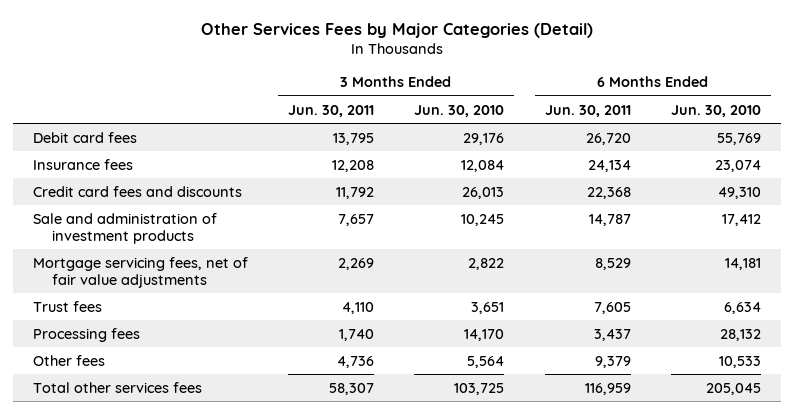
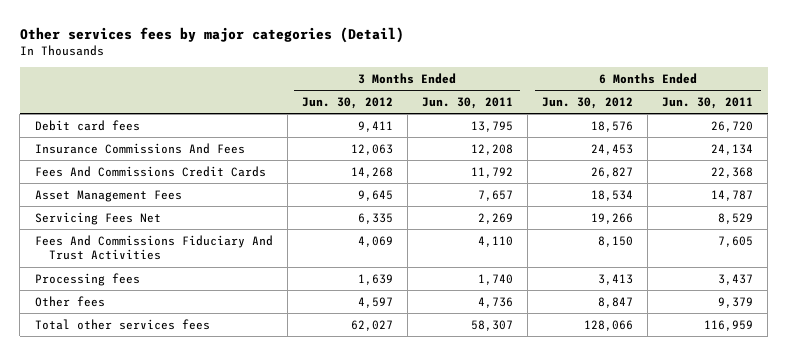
- Other Services Fees by Major Categories (Detail)
+ Other services fees by major categories (Detail)
- | 3 Months Ended Jun. 30, 2011 | 3 Months Ended Jun. 30, 2010 | 6 Months Ended Jun. 30, 2011 | 6 Months Ended Jun. 30, 2010
+ | 3 Months Ended Jun. 30, 2012 | 3 Months Ended Jun. 30, 2011 | 6 Months Ended Jun. 30, 2012 | 6 Months Ended Jun. 30, 2011
- Insurance fees | 12,208 | 12,084 | 24,134 | 23,074
- Credit card fees and discounts | 11,792 | 26,013 | 22,368 | 49,310
- Sale and administration of investment products | 7,657 | 10,245 | 14,787 | 17,412
- Mortgage servicing fees, net of fair value adjustments | 2,269 | 2,822 | 8,529 | 14,181
- Trust fees | 4,110 | 3,651 | 7,605 | 6,634
+ Insurance Commissions And Fees | 12,063 | 12,208 | 24,453 | 24,134
+ Fees And Commissions Credit Cards | 14,268 | 11,792 | 26,827 | 22,368
+ Asset Management Fees | 9,645 | 7,657 | 18,534 | 14,787
+ Servicing Fees Net | 6,335 | 2,269 | 19,266 | 8,529
+ Fees And Commissions Fiduciary And Trust Activities | 4,069 | 4,110 | 8,150 | 7,605

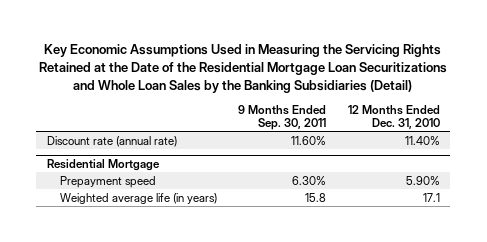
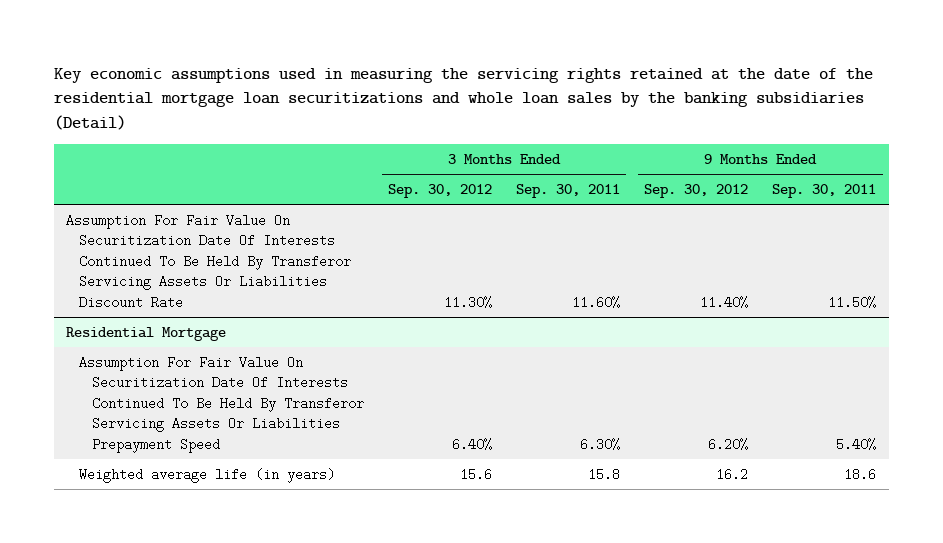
- Key Economic Assumptions Used in Measuring the Servicing Rights Retained at the Date of the Residential Mortgage Loan Securitizations and Whole Loan Sales by the Banking Subsidiaries (Detail)
+ Key economic assumptions used in measuring the servicing rights retained at the date of the residential mortgage loan securitizations and whole loan sales by the banking subsidiaries (Detail)
- | 9 Months Ended Sep. 30, 2011 | 12 Months Ended Dec. 31, 2010
+ | 3 Months Ended Sep. 30, 2012 | 3 Months Ended Sep. 30, 2011 | 9 Months Ended Sep. 30, 2012 | 9 Months Ended Sep. 30, 2011
- Discount rate (annual rate) | 11.60% | 11.40%
+ Assumption For Fair Value On Securitization Date Of Interests Continued To Be Held By Transferor Servicing Assets Or Liabilities Discount Rate | 11.30% | 11.60% | 11.40% | 11.50%
@ Residential Mortgage
- Prepayment speed | 6.30% | 5.90%
- Weighted average life (in years) | 15.8 | 17.1
+ Assumption For Fair Value On Securitization Date Of Interests Continued To Be Held By Transferor Servicing Assets Or Liabilities Prepayment Speed | 6.40% | 6.30% | 6.20% | 5.40%
+ Weighted average life (in years) | 15.6 | 15.8 | 16.2 | 18.6

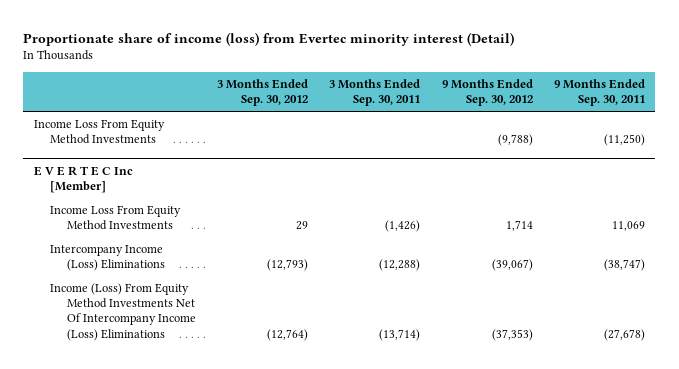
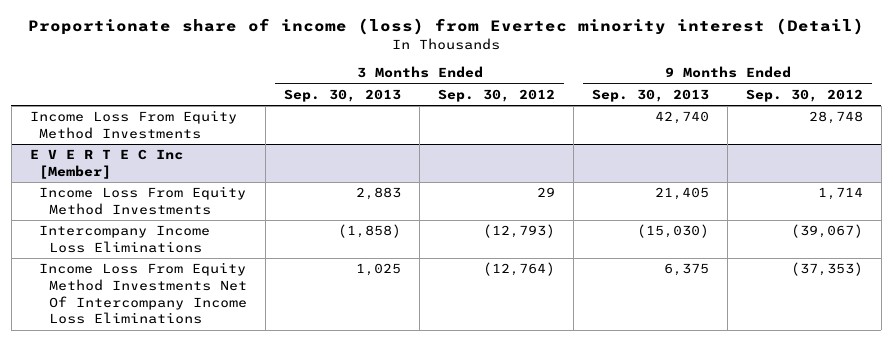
- | 3 Months Ended Sep. 30, 2012 | 3 Months Ended Sep. 30, 2011 | 9 Months Ended Sep. 30, 2012 | 9 Months Ended Sep. 30, 2011
+ | 3 Months Ended Sep. 30, 2013 | 3 Months Ended Sep. 30, 2012 | 9 Months Ended Sep. 30, 2013 | 9 Months Ended Sep. 30, 2012
- Income Loss From Equity Method Investments | | | (9,788) | (11,250)
+ Income Loss From Equity Method Investments | | | 42,740 | 28,748
@ E V E R T E C Inc [Member]
- Intercompany Income (Loss) Eliminations | (12,793) | (12,288) | (39,067) | (38,747)
- Income (Loss) From Equity Method Investments Net Of Intercompany Income (Loss) Eliminations | (12,764) | (13,714) | (37,353) | (27,678)
+ Intercompany Income Loss Eliminations | (1,858) | (12,793) | (15,030) | (39,067)
+ Income Loss From Equity Method Investments Net Of Intercompany Income Loss Eliminations | 1,025 | (12,764) | 6,375 | (37,353)

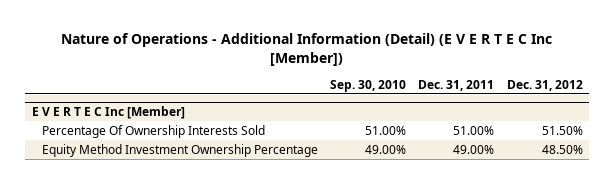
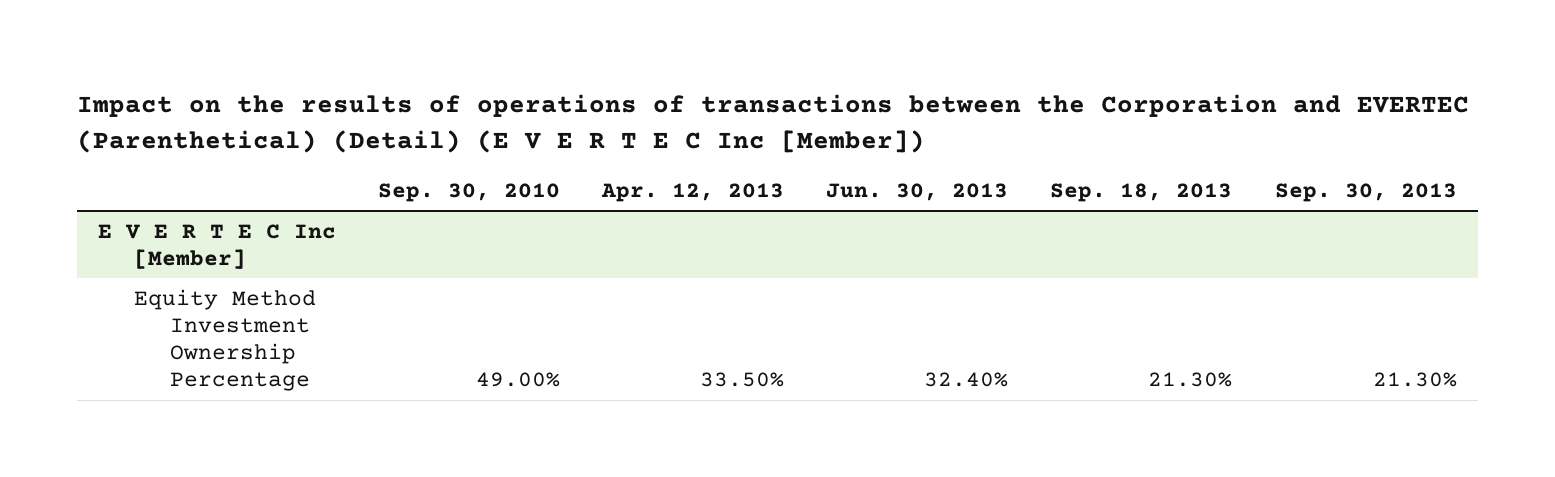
- Nature of Operations - Additional Information (Detail) (E V E R T E C Inc [Member])
+ Impact on the results of operations of transactions between the Corporation and EVERTEC (Parenthetical) (Detail) (E V E R T E C Inc [Member])
- | Sep. 30, 2010 | Dec. 31, 2011 | Dec. 31, 2012
+ | Sep. 30, 2010 | Apr. 12, 2013 | Jun. 30, 2013 | Sep. 18, 2013 | Sep. 30, 2013
@ E V E R T E C Inc [Member]
- Percentage Of Ownership Interests Sold | 51.00% | 51.00% | 51.50%

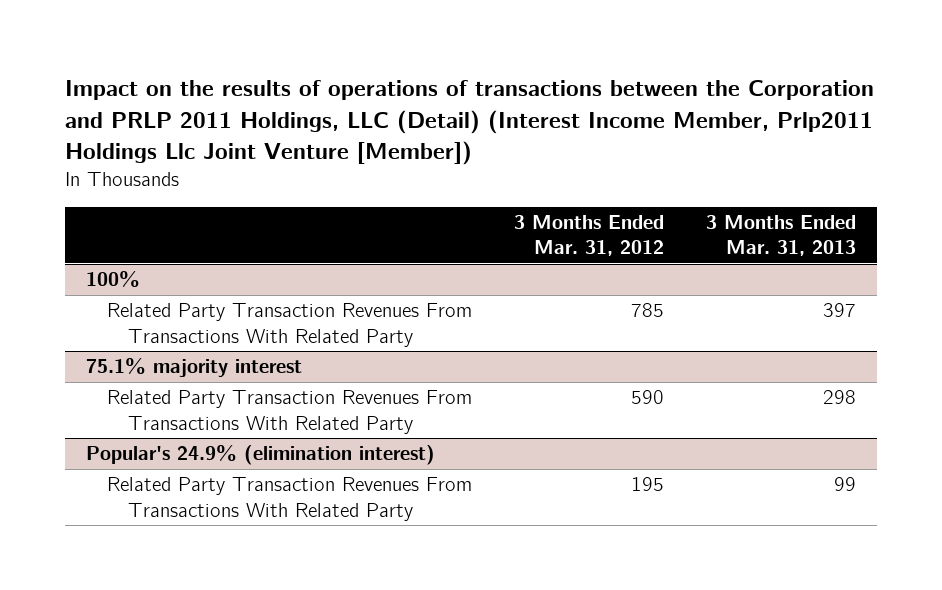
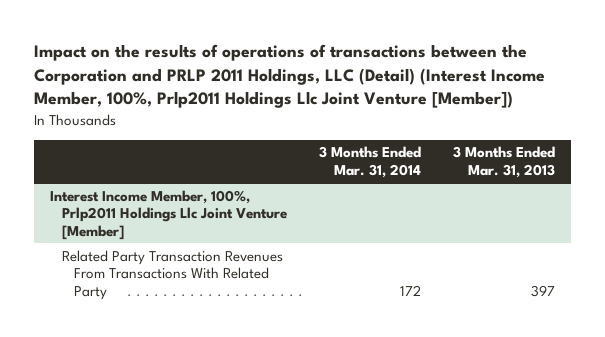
- Impact on the results of operations of transactions between the Corporation and PRLP 2011 Holdings, LLC (Detail) (Interest Income Member, Prlp2011 Holdings Llc Joint Venture [Member])
+ Impact on the results of operations of transactions between the Corporation and PRLP 2011 Holdings, LLC (Detail) (Interest Income Member, 100%, Prlp2011 Holdings Llc Joint Venture [Member])
- | 3 Months Ended Mar. 31, 2012 | 3 Months Ended Mar. 31, 2013
+ | 3 Months Ended Mar. 31, 2014 | 3 Months Ended Mar. 31, 2013
- 100%
+ Interest Income Member, 100%, Prlp2011 Holdings Llc Joint Venture [Member]
- 75.1% majority interest
- Related Party Transaction Revenues From Transactions With Related Party | 590 | 298
- Popular's 24.9% (elimination interest)
- Related Party Transaction Revenues From Transactions With Related Party | 195 | 99

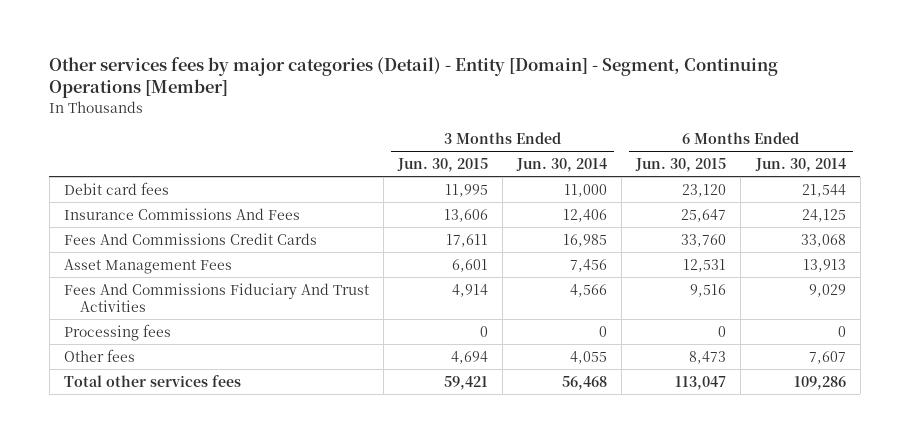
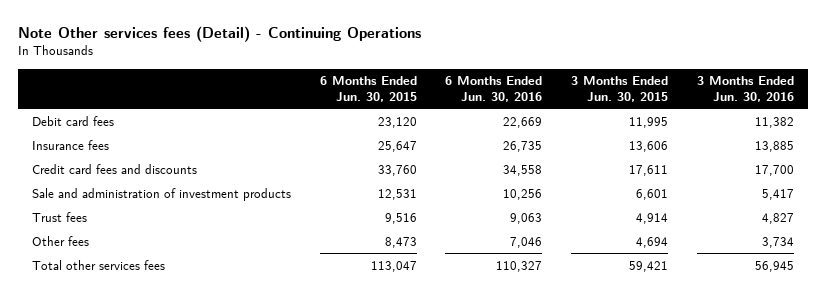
- Other services fees by major categories (Detail) - Entity [Domain] - Segment, Continuing Operations [Member]
+ Note Other services fees (Detail) - Continuing Operations
- | 3 Months Ended Jun. 30, 2015 | 3 Months Ended Jun. 30, 2014 | 6 Months Ended Jun. 30, 2015 | 6 Months Ended Jun. 30, 2014
+ | 6 Months Ended Jun. 30, 2015 | 6 Months Ended Jun. 30, 2016 | 3 Months Ended Jun. 30, 2015 | 3 Months Ended Jun. 30, 2016
- Insurance Commissions And Fees | 13,606 | 12,406 | 25,647 | 24,125
- Fees And Commissions Credit Cards | 17,611 | 16,985 | 33,760 | 33,068
- Asset Management Fees | 6,601 | 7,456 | 12,531 | 13,913
- Fees And Commissions Fiduciary And Trust Activities | 4,914 | 4,566 | 9,516 | 9,029
- Processing fees | 0 | 0 | 0 | 0
+ Insurance fees | 25,647 | 26,735 | 13,606 | 13,885
+ Credit card fees and discounts | 33,760 | 34,558 | 17,611 | 17,700
+ Sale and administration of investment products | 12,531 | 10,256 | 6,601 | 5,417
+ Trust fees | 9,516 | 9,063 | 4,914 | 4,827

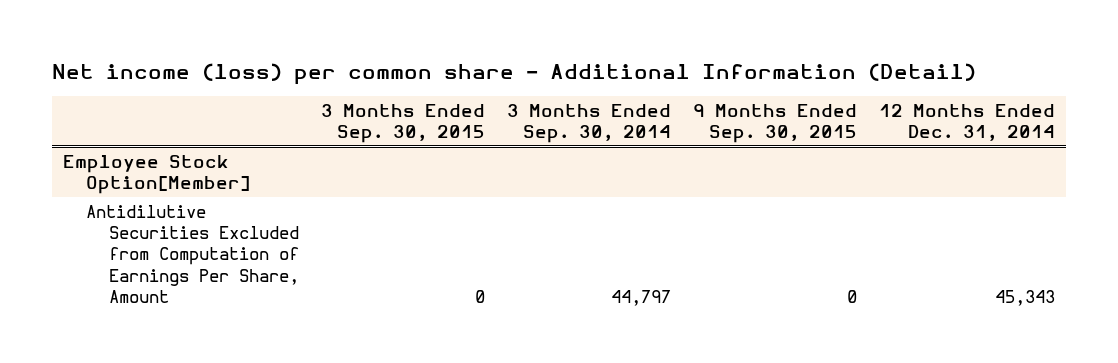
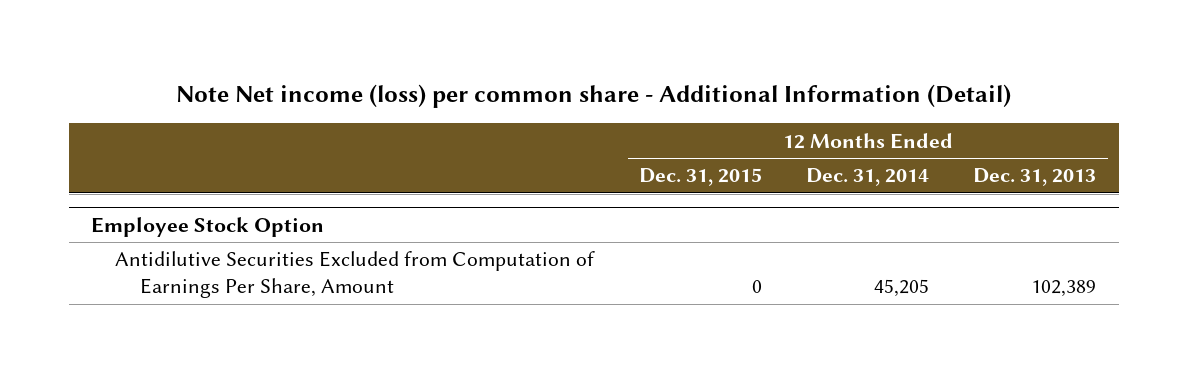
- Net income (loss) per common share - Additional Information (Detail)
+ Note Net income (loss) per common share - Additional Information (Detail)
- | 3 Months Ended Sep. 30, 2015 | 3 Months Ended Sep. 30, 2014 | 9 Months Ended Sep. 30, 2015 | 12 Months Ended Dec. 31, 2014
+ | 12 Months Ended Dec. 31, 2015 | 12 Months Ended Dec. 31, 2014 | 12 Months Ended Dec. 31, 2013
- Employee Stock Option[Member]
- Antidilutive Securities Excluded from Computation of Earnings Per Share, Amount | 0 | 44,797 | 0 | 45,343
+ Employee Stock Option
+ Antidilutive Securities Excluded from Computation of Earnings Per Share, Amount | 0 | 45,205 | 102,389

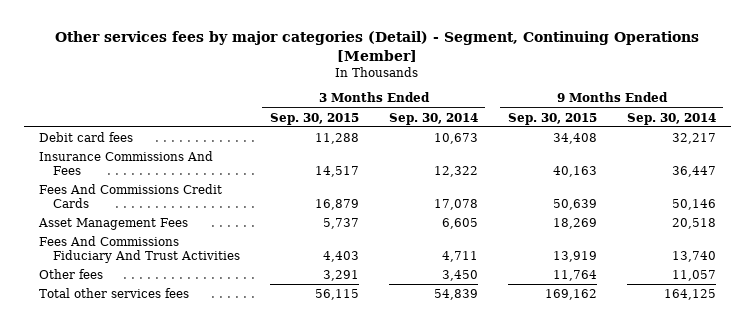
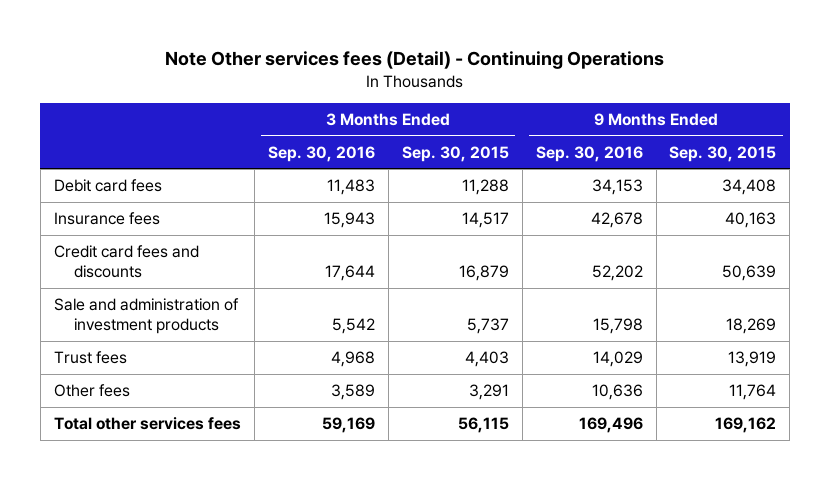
- Other services fees by major categories (Detail) - Segment, Continuing Operations [Member]
+ Note Other services fees (Detail) - Continuing Operations
- | 3 Months Ended Sep. 30, 2015 | 3 Months Ended Sep. 30, 2014 | 9 Months Ended Sep. 30, 2015 | 9 Months Ended Sep. 30, 2014
+ | 3 Months Ended Sep. 30, 2016 | 3 Months Ended Sep. 30, 2015 | 9 Months Ended Sep. 30, 2016 | 9 Months Ended Sep. 30, 2015
- Insurance Commissions And Fees | 14,517 | 12,322 | 40,163 | 36,447
- Fees And Commissions Credit Cards | 16,879 | 17,078 | 50,639 | 50,146
- Asset Management Fees | 5,737 | 6,605 | 18,269 | 20,518
- Fees And Commissions Fiduciary And Trust Activities | 4,403 | 4,711 | 13,919 | 13,740
+ Insurance fees | 15,943 | 14,517 | 42,678 | 40,163
+ Credit card fees and discounts | 17,644 | 16,879 | 52,202 | 50,639
+ Sale and administration of investment products | 5,542 | 5,737 | 15,798 | 18,269
+ Trust fees | 4,968 | 4,403 | 14,029 | 13,919

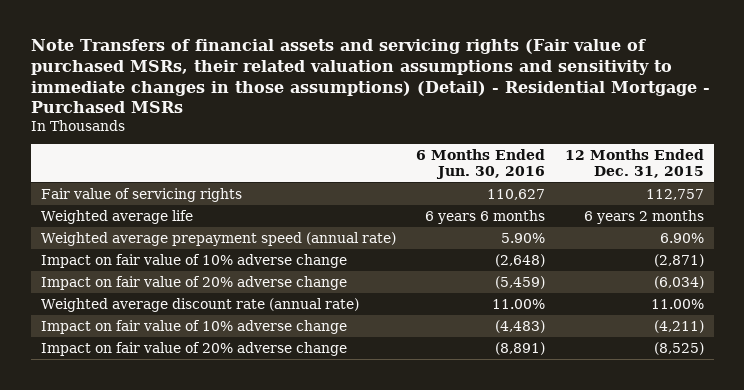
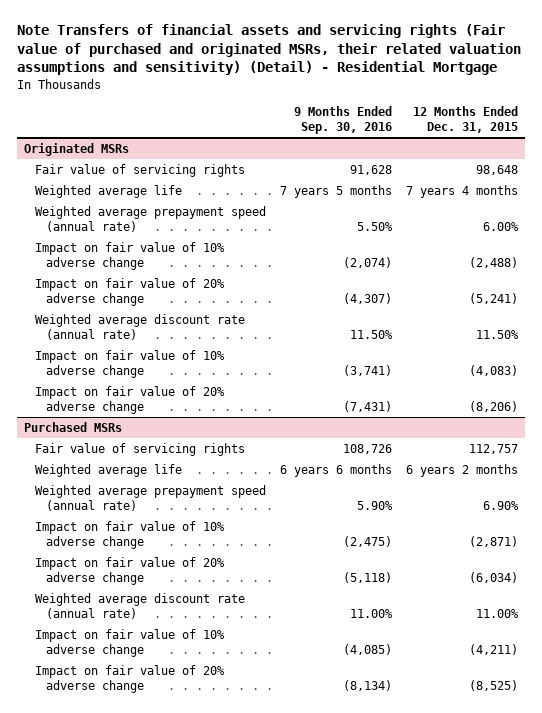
- Note Transfers of financial assets and servicing rights (Fair value of purchased MSRs, their related valuation assumptions and sensitivity to immediate changes in those assumptions) (Detail) - Residential Mortgage - Purchased MSRs
+ Note Transfers of financial assets and servicing rights (Fair value of purchased and originated MSRs, their related valuation assumptions and sensitivity) (Detail) - Residential Mortgage
- | 6 Months Ended Jun. 30, 2016 | 12 Months Ended Dec. 31, 2015
+ | 9 Months Ended Sep. 30, 2016 | 12 Months Ended Dec. 31, 2015
+ Originated MSRs
+ Fair value of servicing rights | 91,628 | 98,648
+ Weighted average life | 7 years 5 months | 7 years 4 months
+ Weighted average prepayment speed (annual rate) | 5.50% | 6.00%
+ Impact on fair value of 10% adverse change | (2,074) | (2,488)
+ Impact on fair value of 20% adverse change | (4,307) | (5,241)
+ Weighted average discount rate (annual rate) | 11.50% | 11.50%
+ Impact on fair value of 10% adverse change | (3,741) | (4,083)
+ Impact on fair value of 20% adverse change | (7,431) | (8,206)
+ Purchased MSRs

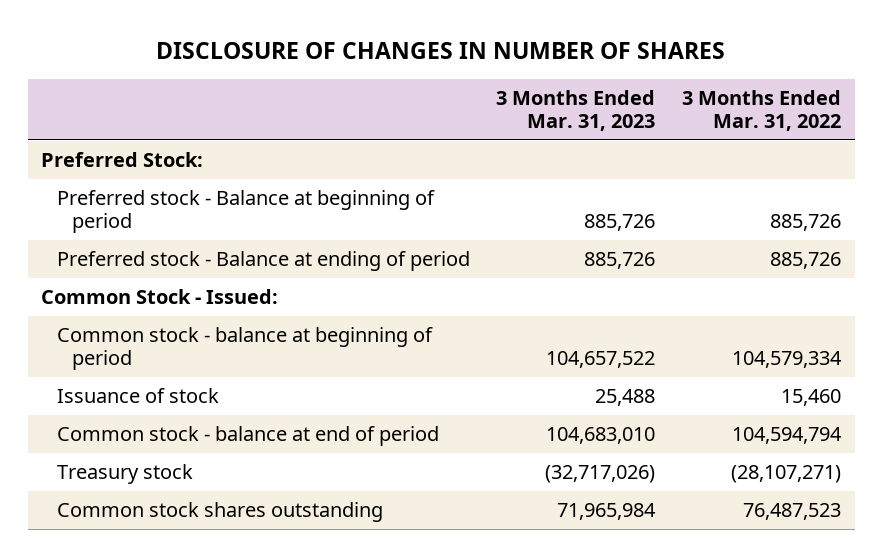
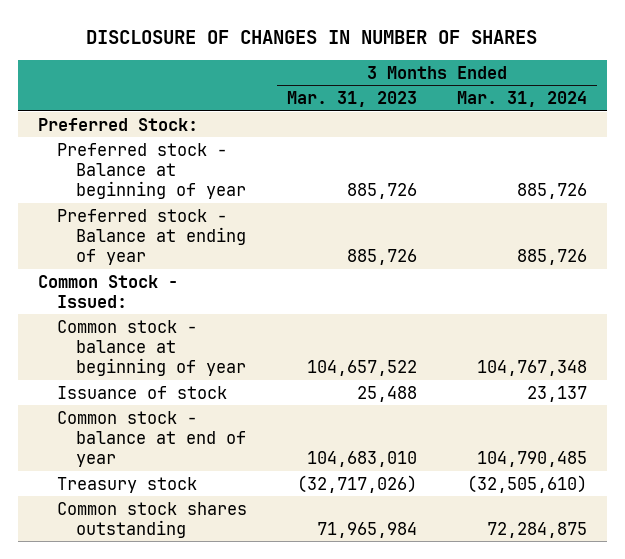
- | 3 Months Ended Mar. 31, 2023 | 3 Months Ended Mar. 31, 2022
+ | 3 Months Ended Mar. 31, 2023 | 3 Months Ended Mar. 31, 2024
- Preferred stock - Balance at beginning of period | 885,726 | 885,726
- Preferred stock - Balance at ending of period | 885,726 | 885,726
+ Preferred stock - Balance at beginning of year | 885,726 | 885,726
+ Preferred stock - Balance at ending of year | 885,726 | 885,726
- Common stock - balance at beginning of period | 104,657,522 | 104,579,334
+ Common stock - balance at beginning of year | 104,657,522 | 104,767,348
- Common stock - balance at end of period | 104,683,010 | 104,594,794
+ Common stock - balance at end of year | 104,683,010 | 104,790,485

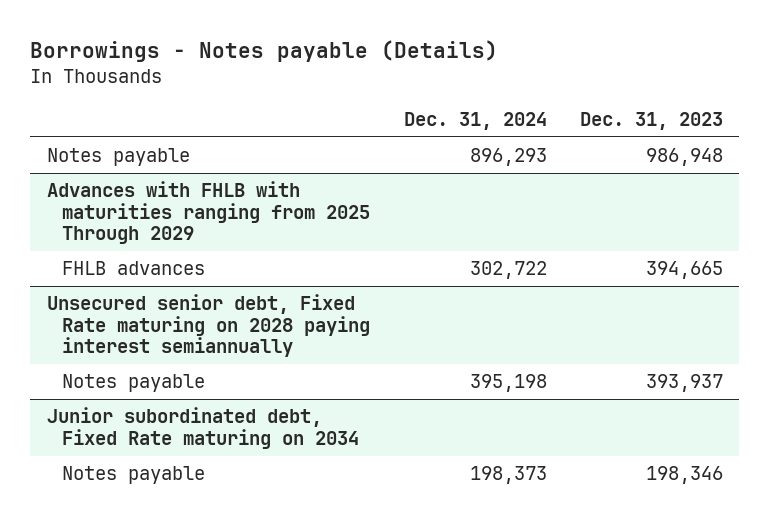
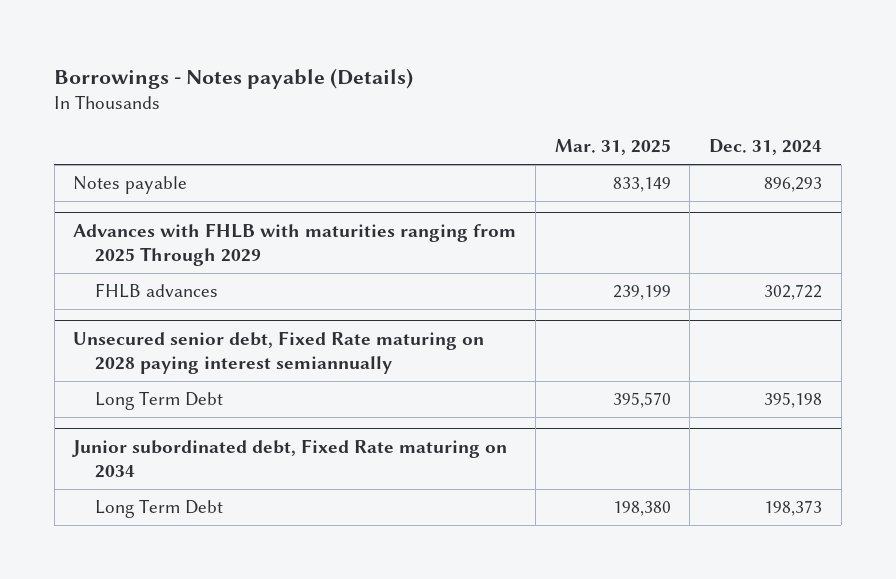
- | Dec. 31, 2024 | Dec. 31, 2023
+ | Mar. 31, 2025 | Dec. 31, 2024
@ Unsecured senior debt, Fixed Rate maturing on 2028 paying interest semiannually
- Notes payable | 395,198 | 393,937
+ Long Term Debt | 395,570 | 395,198
@ Junior subordinated debt, Fixed Rate maturing on 2034
- Notes payable | 198,373 | 198,346
+ Long Term Debt | 198,380 | 198,373

